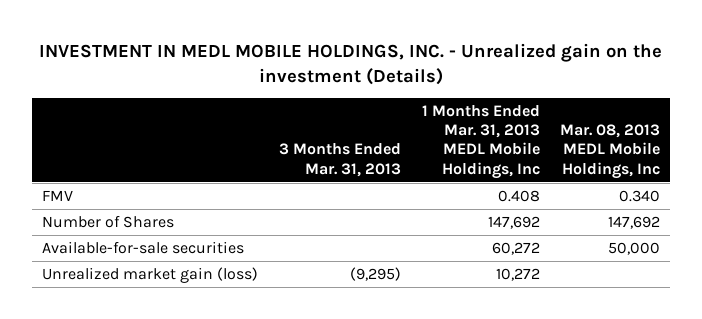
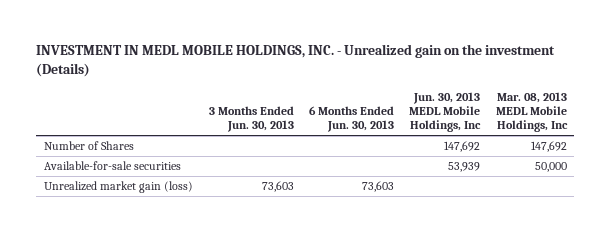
- | 3 Months Ended Mar. 31, 2013 | 1 Months Ended Mar. 31, 2013 MEDL Mobile Holdings, Inc | Mar. 08, 2013 MEDL Mobile Holdings, Inc
+ | 3 Months Ended Jun. 30, 2013 | 6 Months Ended Jun. 30, 2013 | Jun. 30, 2013 MEDL Mobile Holdings, Inc | Mar. 08, 2013 MEDL Mobile Holdings, Inc
- FMV | | 0.408 | 0.340

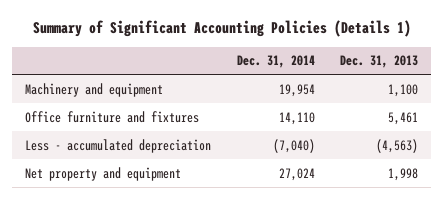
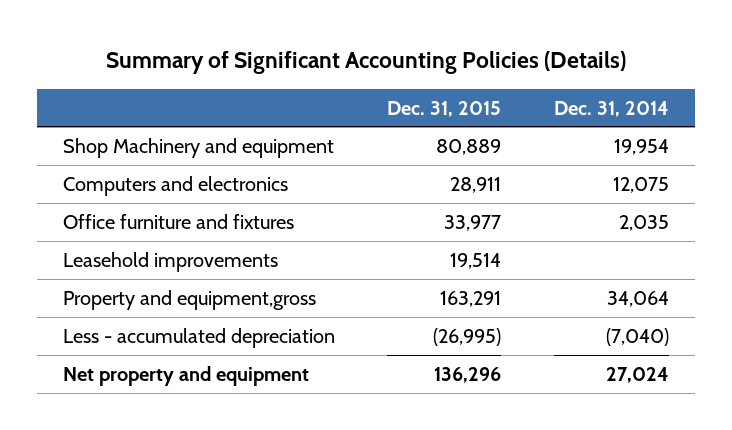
- Summary of Significant Accounting Policies (Details 1)
+ Summary of Significant Accounting Policies (Details)
- | Dec. 31, 2014 | Dec. 31, 2013
+ | Dec. 31, 2015 | Dec. 31, 2014
- Machinery and equipment | 19,954 | 1,100
- Office furniture and fixtures | 14,110 | 5,461
+ Shop Machinery and equipment | 80,889 | 19,954
+ Computers and electronics | 28,911 | 12,075
+ Office furniture and fixtures | 33,977 | 2,035
+ Leasehold improvements | 19,514 |
+ Property and equipment,gross | 163,291 | 34,064

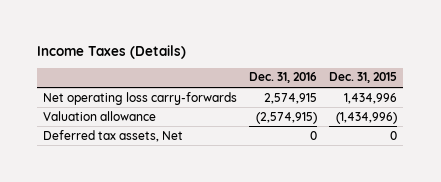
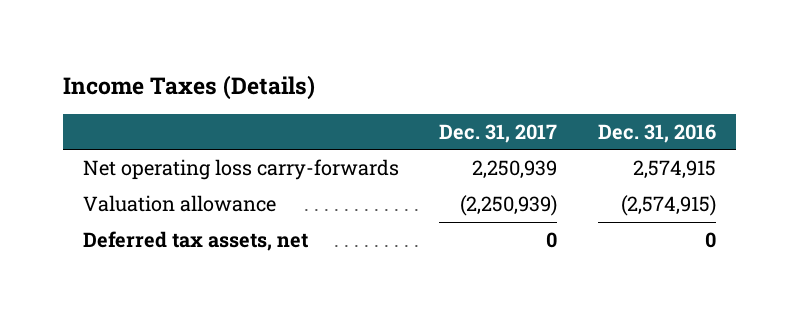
- | Dec. 31, 2016 | Dec. 31, 2015
+ | Dec. 31, 2017 | Dec. 31, 2016
- Deferred tax assets, Net | 0 | 0
+ Deferred tax assets, net | 0 | 0

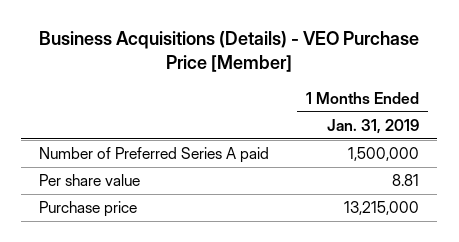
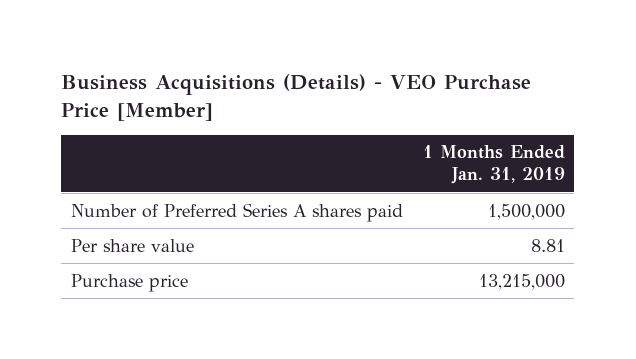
- Number of Preferred Series A paid | 1,500,000
+ Number of Preferred Series A shares paid | 1,500,000

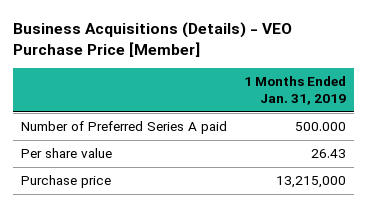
- Number of Preferred Series A shares paid | 1,500,000
- Per share value | 8.81
+ Number of Preferred Series A paid | 500.000
+ Per share value | 26.43

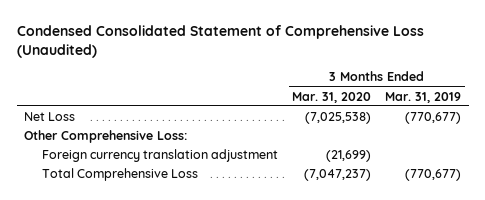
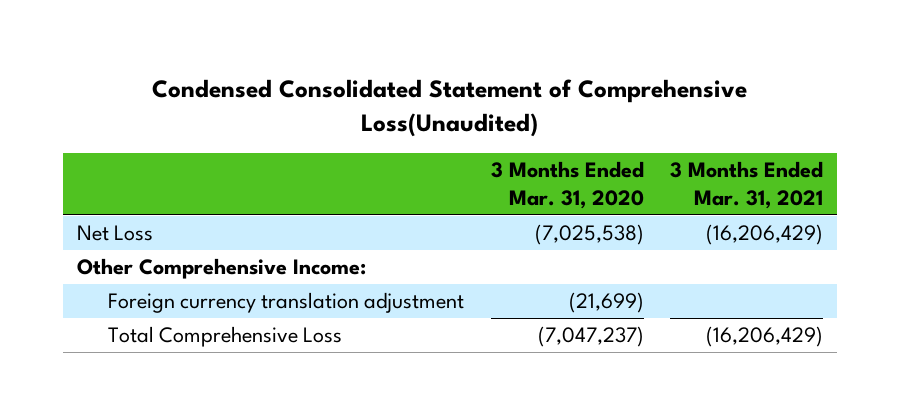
- Condensed Consolidated Statement of Comprehensive Loss (Unaudited)
+ Condensed Consolidated Statement of Comprehensive Loss(Unaudited)
- | 3 Months Ended Mar. 31, 2020 | 3 Months Ended Mar. 31, 2019
+ | 3 Months Ended Mar. 31, 2020 | 3 Months Ended Mar. 31, 2021
- Other Comprehensive Loss:
+ Other Comprehensive Income:

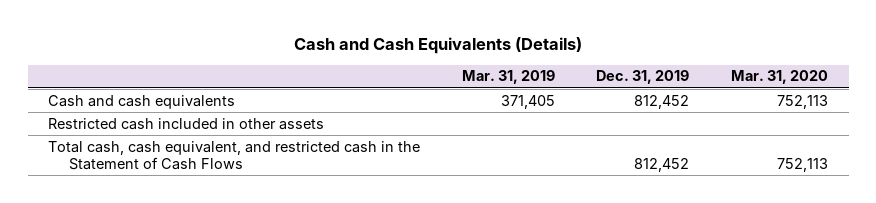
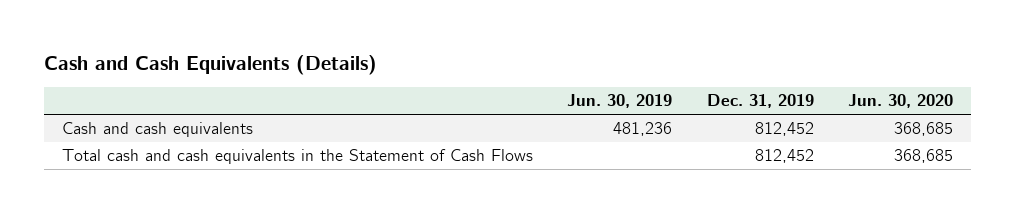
- | Mar. 31, 2019 | Dec. 31, 2019 | Mar. 31, 2020
+ | Jun. 30, 2019 | Dec. 31, 2019 | Jun. 30, 2020
- Restricted cash included in other assets
- Total cash, cash equivalent, and restricted cash in the Statement of Cash Flows | | 812,452 | 752,113
+ Total cash and cash equivalents in the Statement of Cash Flows | | 812,452 | 368,685

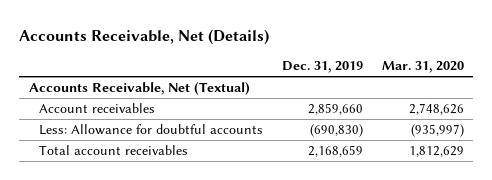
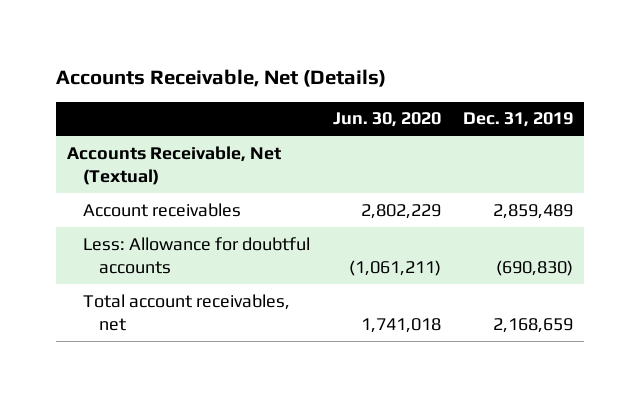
- | Dec. 31, 2019 | Mar. 31, 2020
+ | Jun. 30, 2020 | Dec. 31, 2019
- Account receivables | 2,859,660 | 2,748,626
+ Account receivables | 2,802,229 | 2,859,489
- Total account receivables | 2,168,659 | 1,812,629
+ Total account receivables, net | 1,741,018 | 2,168,659

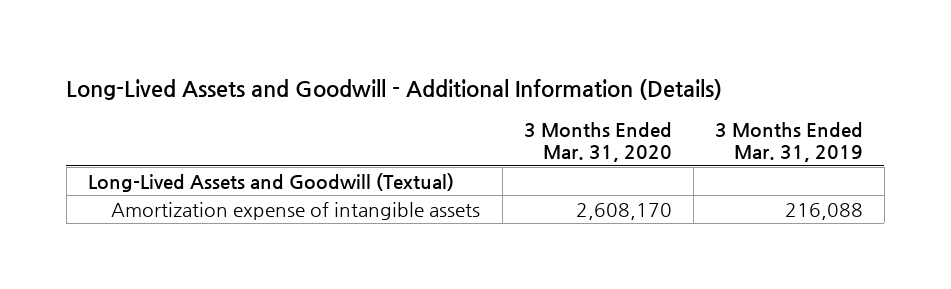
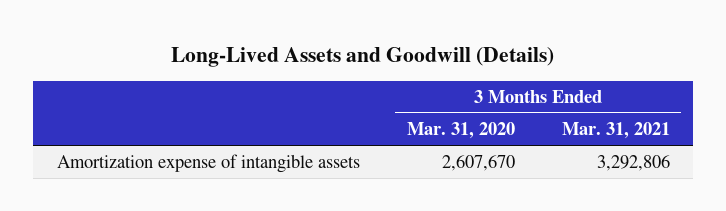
- Long-Lived Assets and Goodwill - Additional Information (Details)
+ Long-Lived Assets and Goodwill (Details)
- | 3 Months Ended Mar. 31, 2020 | 3 Months Ended Mar. 31, 2019
+ | 3 Months Ended Mar. 31, 2020 | 3 Months Ended Mar. 31, 2021
- Long-Lived Assets and Goodwill (Textual)
- Amortization expense of intangible assets | 2,608,170 | 216,088
+ Amortization expense of intangible assets | 2,607,670 | 3,292,806

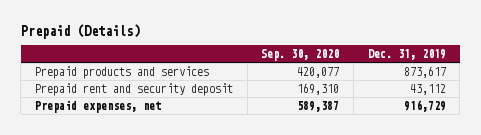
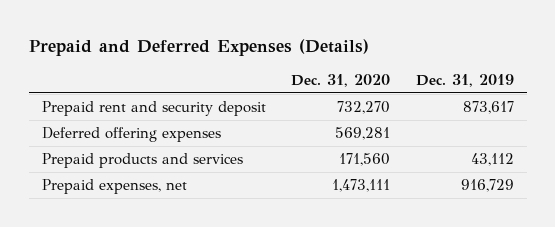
- Prepaid (Details)
+ Prepaid and Deferred Expenses (Details)
- | Sep. 30, 2020 | Dec. 31, 2019
+ | Dec. 31, 2020 | Dec. 31, 2019
- Prepaid products and services | 420,077 | 873,617
- Prepaid rent and security deposit | 169,310 | 43,112
+ Prepaid rent and security deposit | 732,270 | 873,617
+ Deferred offering expenses | 569,281 |
+ Prepaid products and services | 171,560 | 43,112

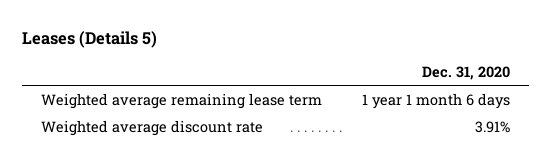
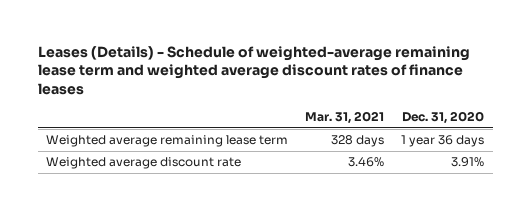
- Leases (Details 5)
+ Leases (Details) - Schedule of weighted-average remaining lease term and weighted average discount rates of finance leases
- | Dec. 31, 2020
+ | Mar. 31, 2021 | Dec. 31, 2020
- Weighted average remaining lease term | 1 year 1 month 6 days
+ Weighted average remaining lease term | 328 days | 1 year 36 days

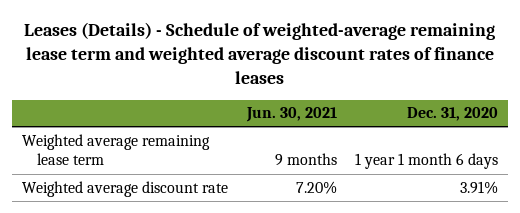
- | Mar. 31, 2021 | Dec. 31, 2020
+ | Jun. 30, 2021 | Dec. 31, 2020
- Weighted average remaining lease term | 328 days | 1 year 36 days
+ Weighted average remaining lease term | 9 months | 1 year 1 month 6 days

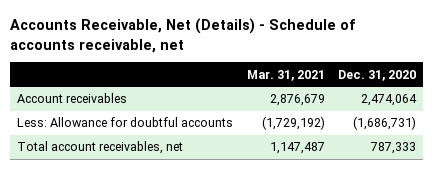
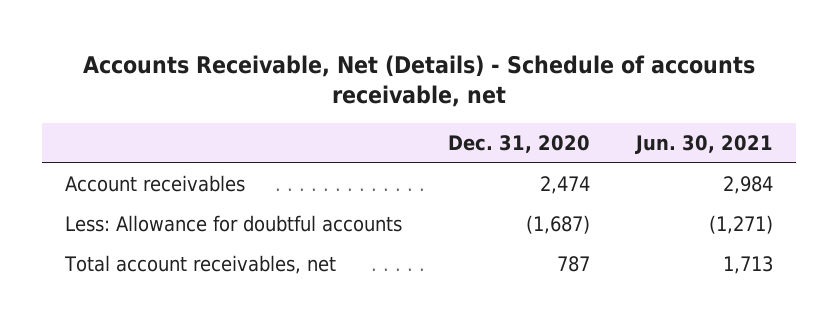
- | Mar. 31, 2021 | Dec. 31, 2020
+ | Dec. 31, 2020 | Jun. 30, 2021
- Account receivables | 2,876,679 | 2,474,064
- Less: Allowance for doubtful accounts | (1,729,192) | (1,686,731)
- Total account receivables, net | 1,147,487 | 787,333
+ Account receivables | 2,474 | 2,984
+ Less: Allowance for doubtful accounts | (1,687) | (1,271)
+ Total account receivables, net | 787 | 1,713

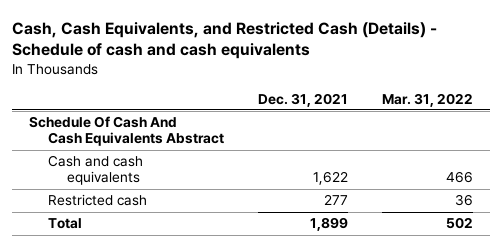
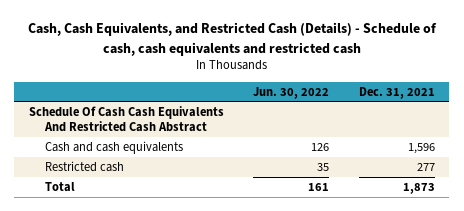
- Cash, Cash Equivalents, and Restricted Cash (Details) - Schedule of cash and cash equivalents
+ Cash, Cash Equivalents, and Restricted Cash (Details) - Schedule of cash, cash equivalents and restricted cash
- | Dec. 31, 2021 | Mar. 31, 2022
+ | Jun. 30, 2022 | Dec. 31, 2021
- Schedule Of Cash And Cash Equivalents Abstract
- Cash and cash equivalents | 1,622 | 466
+ Schedule Of Cash Cash Equivalents And Restricted Cash Abstract
+ Cash and cash equivalents | 126 | 1,596
- Total | 1,899 | 502
+ Total | 161 | 1,873

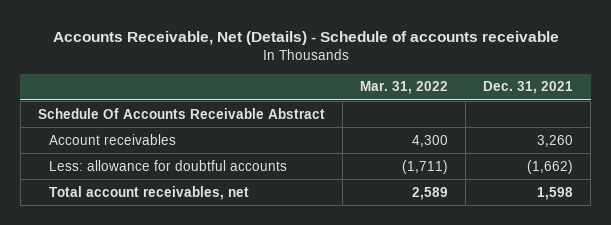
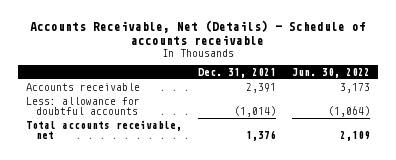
- | Mar. 31, 2022 | Dec. 31, 2021
+ | Dec. 31, 2021 | Jun. 30, 2022
- Schedule Of Accounts Receivable Abstract
- Account receivables | 4,300 | 3,260
- Less: allowance for doubtful accounts | (1,711) | (1,662)
- Total account receivables, net | 2,589 | 1,598
+ Accounts receivable | 2,391 | 3,173
+ Less: allowance for doubtful accounts | (1,014) | (1,064)
+ Total accounts receivable, net | 1,376 | 2,109

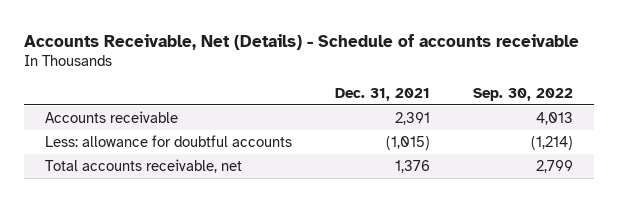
- | Dec. 31, 2021 | Jun. 30, 2022
+ | Dec. 31, 2021 | Sep. 30, 2022
- Less: allowance for doubtful accounts | (1,014) | (1,064)
+ Less: allowance for doubtful accounts | (1,015) | (1,214)

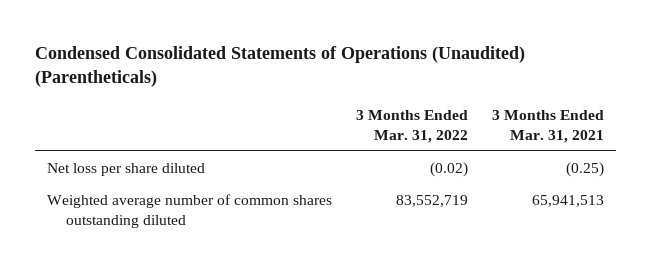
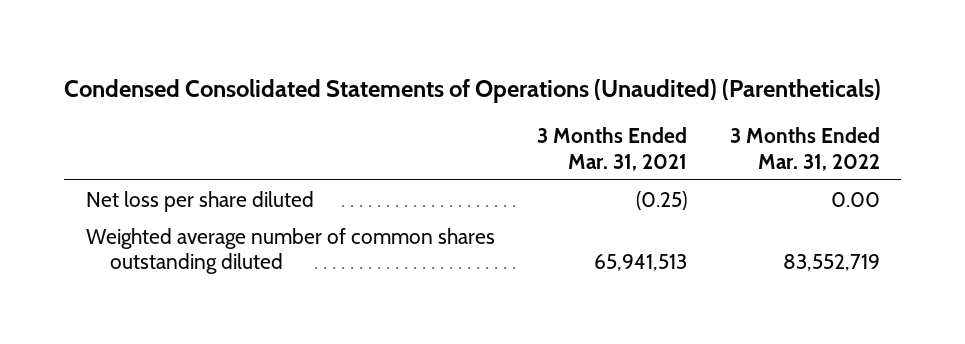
- | 3 Months Ended Mar. 31, 2022 | 3 Months Ended Mar. 31, 2021
+ | 3 Months Ended Mar. 31, 2021 | 3 Months Ended Mar. 31, 2022
- Net loss per share diluted | (0.02) | (0.25)
+ Net loss per share diluted | (0.25) | 0.00

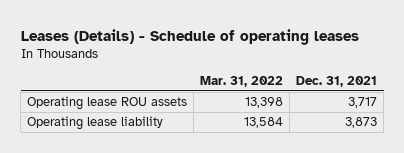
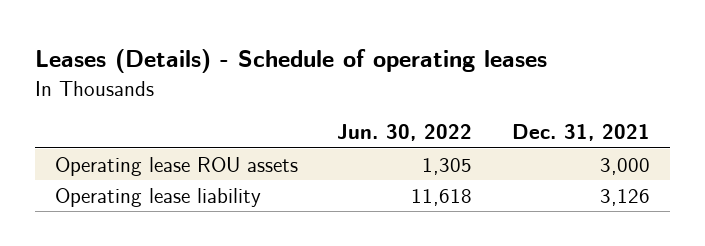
- | Mar. 31, 2022 | Dec. 31, 2021
+ | Jun. 30, 2022 | Dec. 31, 2021
- Operating lease ROU assets | 13,398 | 3,717
- Operating lease liability | 13,584 | 3,873
+ Operating lease ROU assets | 1,305 | 3,000
+ Operating lease liability | 11,618 | 3,126

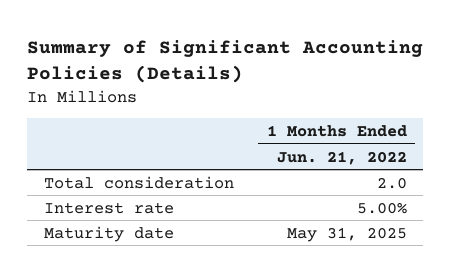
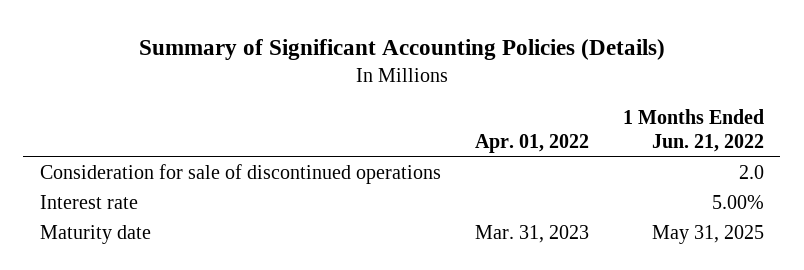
- | 1 Months Ended Jun. 21, 2022
+ | Apr. 01, 2022 | 1 Months Ended Jun. 21, 2022
- Total consideration | 2.0
+ Consideration for sale of discontinued operations | | 2.0

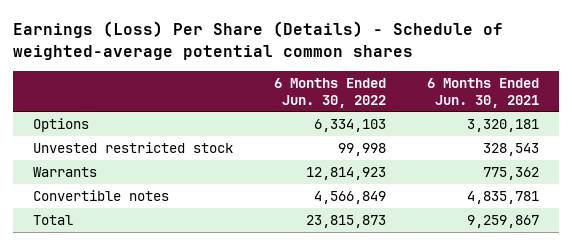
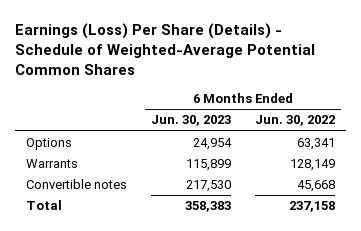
- Earnings (Loss) Per Share (Details) - Schedule of weighted-average potential common shares
+ Earnings (Loss) Per Share (Details) - Schedule of Weighted-Average Potential Common Shares
- | 6 Months Ended Jun. 30, 2022 | 6 Months Ended Jun. 30, 2021
+ | 6 Months Ended Jun. 30, 2023 | 6 Months Ended Jun. 30, 2022
- Options | 6,334,103 | 3,320,181
- Unvested restricted stock | 99,998 | 328,543
- Warrants | 12,814,923 | 775,362
- Convertible notes | 4,566,849 | 4,835,781
- Total | 23,815,873 | 9,259,867
+ Options | 24,954 | 63,341
+ Warrants | 115,899 | 128,149
+ Convertible notes | 217,530 | 45,668
+ Total | 358,383 | 237,158

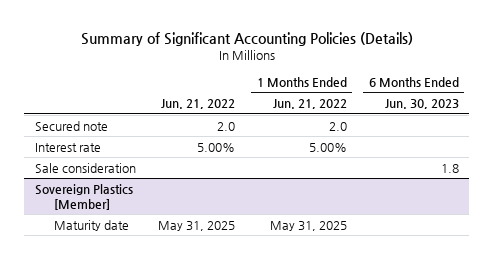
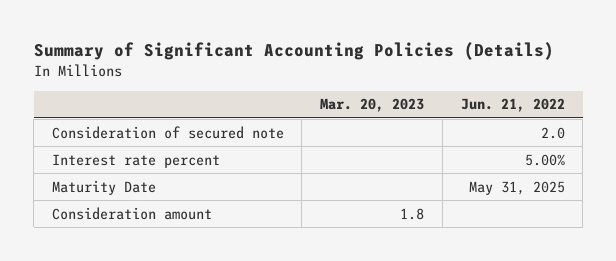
- | Jun. 21, 2022 | 1 Months Ended Jun. 21, 2022 | 6 Months Ended Jun. 30, 2023
+ | Mar. 20, 2023 | Jun. 21, 2022
- Secured note | 2.0 | 2.0 |
- Interest rate | 5.00% | 5.00% |
- Sale consideration | | | 1.8
- Sovereign Plastics [Member]
- Maturity date | May 31, 2025 | May 31, 2025 |
+ Consideration of secured note | | 2.0
+ Interest rate percent | | 5.00%
+ Maturity Date | | May 31, 2025
+ Consideration amount | 1.8 |

